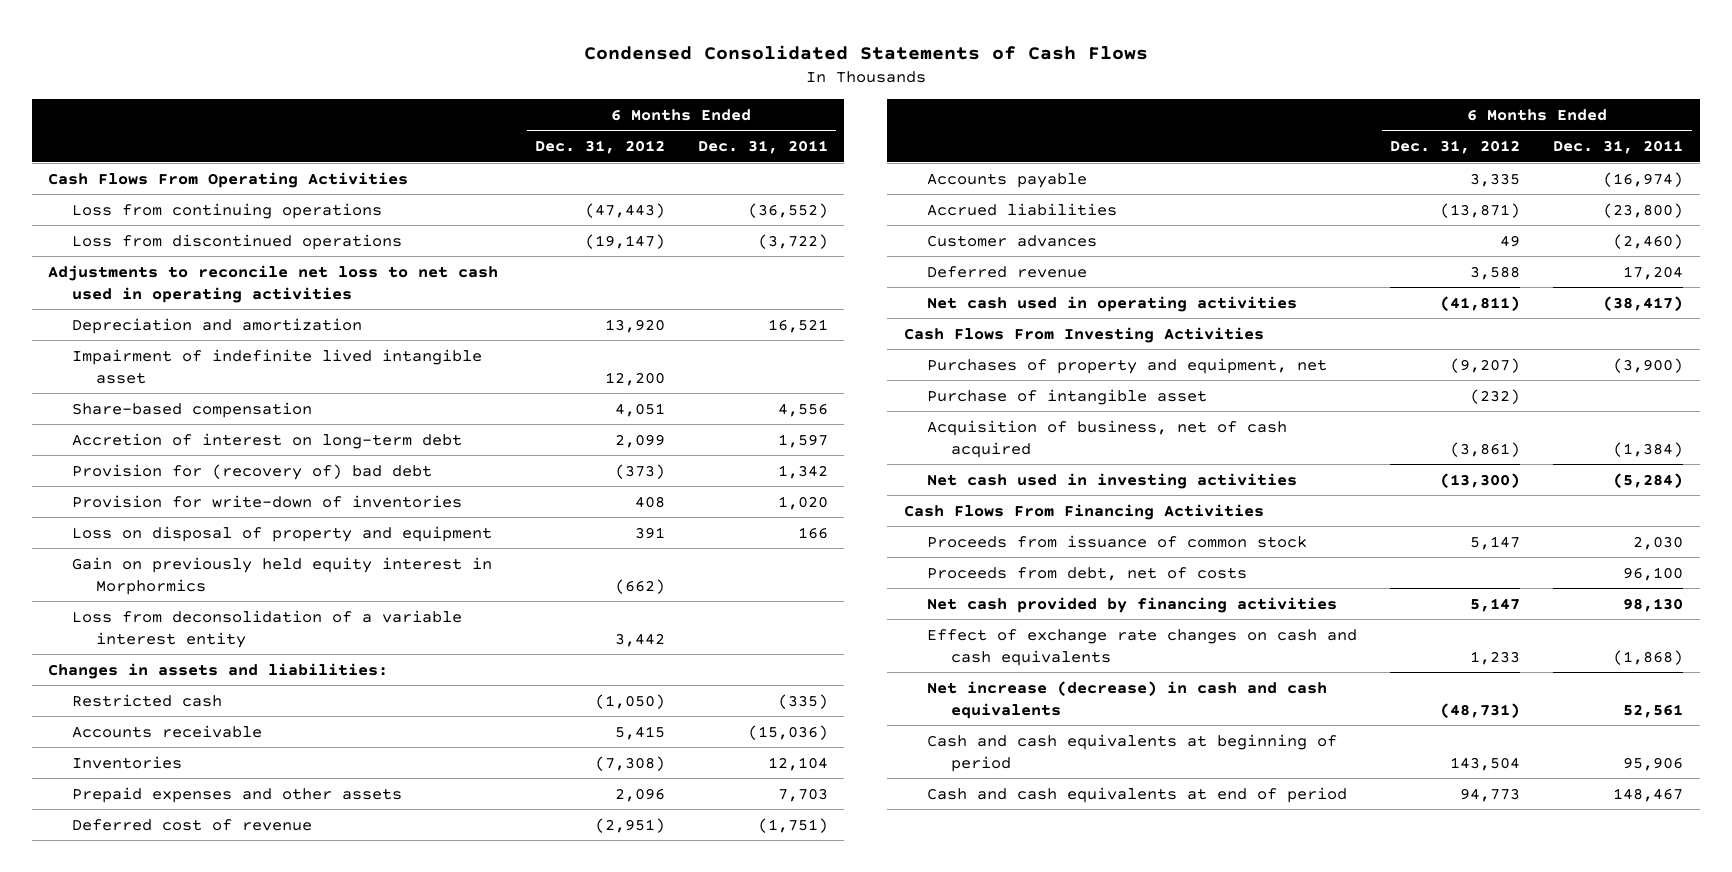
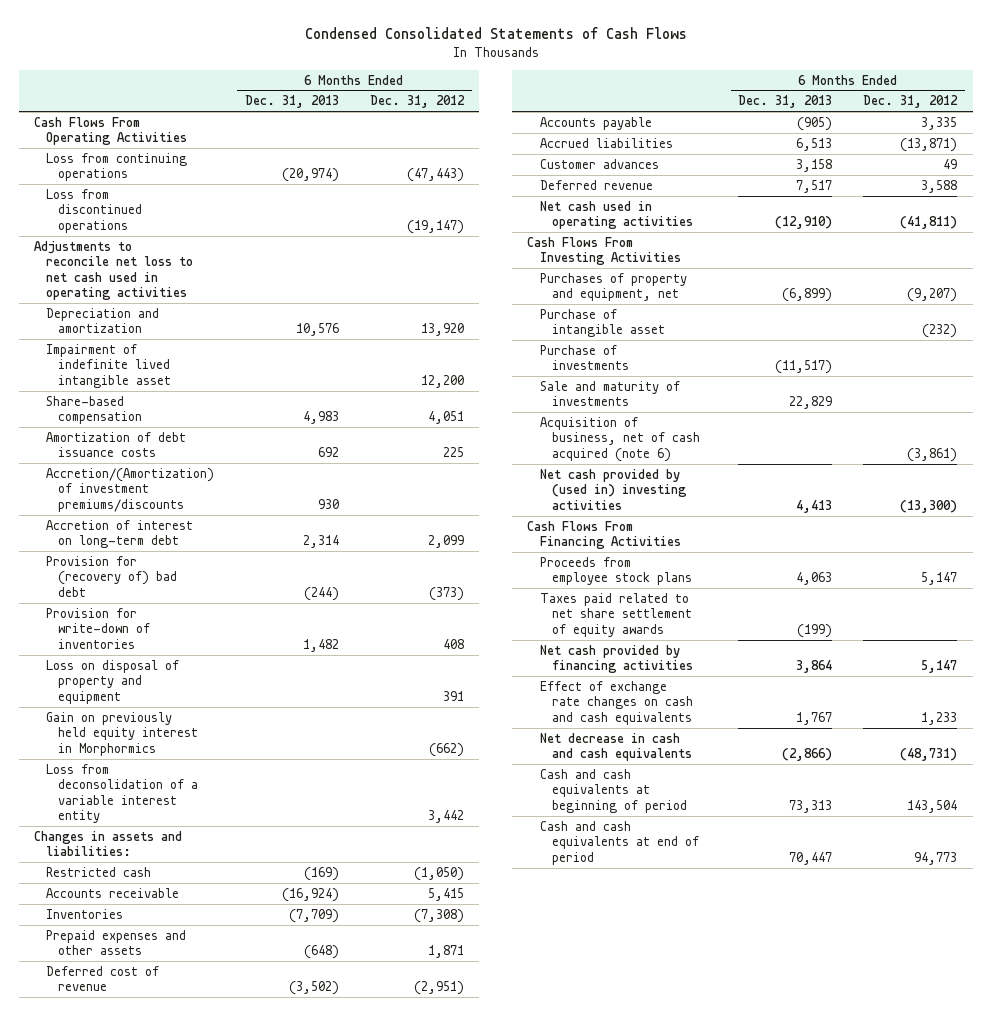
- | 6 Months Ended Dec. 31, 2012 | 6 Months Ended Dec. 31, 2011
+ | 6 Months Ended Dec. 31, 2013 | 6 Months Ended Dec. 31, 2012
+ Amortization of debt issuance costs | 692 | 225
+ Accretion/(Amortization) of investment premiums/discounts | 930 |
- Prepaid expenses and other assets | 2,096 | 7,703
+ Prepaid expenses and other assets | (648) | 1,871
- Acquisition of business, net of cash acquired | (3,861) | (1,384)
- Net cash used in investing activities | (13,300) | (5,284)
+ Purchase of investments | (11,517) |
+ Sale and maturity of investments | 22,829 |
+ Acquisition of business, net of cash acquired (note 6) | | (3,861)
+ Net cash provided by (used in) investing activities | 4,413 | (13,300)
- Proceeds from issuance of common stock | 5,147 | 2,030
- Proceeds from debt, net of costs | | 96,100
+ Proceeds from employee stock plans | 4,063 | 5,147
+ Taxes paid related to net share settlement of equity awards | (199) |
- Net increase (decrease) in cash and cash equivalents | (48,731) | 52,561
+ Net decrease in cash and cash equivalents | (2,866) | (48,731)

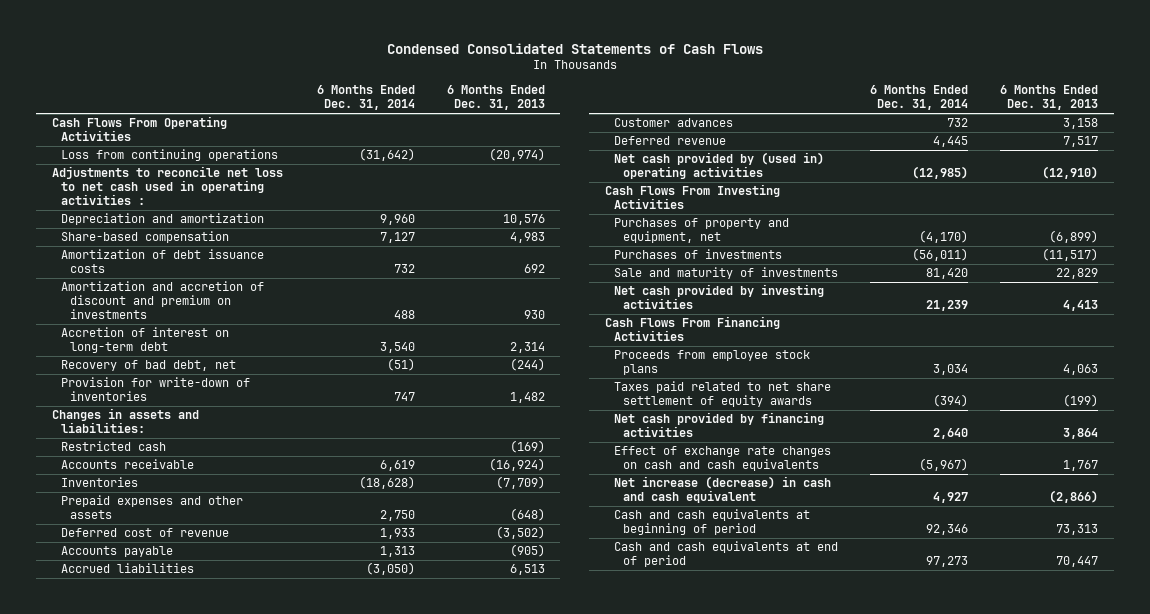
- | 6 Months Ended Dec. 31, 2013 | 6 Months Ended Dec. 31, 2012
+ | 6 Months Ended Dec. 31, 2014 | 6 Months Ended Dec. 31, 2013
- Loss from discontinued operations | | (19,147)
- Adjustments to reconcile net loss to net cash used in operating activities
+ Adjustments to reconcile net loss to net cash used in operating activities :
- Impairment of indefinite lived intangible asset | | 12,200
- Accretion/(Amortization) of investment premiums/discounts | 930 |
+ Amortization and accretion of discount and premium on investments | 488 | 930
- Provision for (recovery of) bad debt | (244) | (373)
+ Recovery of bad debt, net | (51) | (244)
- Loss on disposal of property and equipment | | 391
- Gain on previously held equity interest in Morphormics | | (662)
- Loss from deconsolidation of a variable interest entity | | 3,442
- Net cash used in operating activities | (12,910) | (41,811)
+ Net cash provided by (used in) operating activities | (12,985) | (12,910)
- Purchase of intangible asset | | (232)
- Purchase of investments | (11,517) |
+ Purchases of investments | (56,011) | (11,517)
- Acquisition of business, net of cash acquired (note 6) | | (3,861)
- Net cash provided by (used in) investing activities | 4,413 | (13,300)
+ Net cash provided by investing activities | 21,239 | 4,413
- Net decrease in cash and cash equivalents | (2,866) | (48,731)
+ Net increase (decrease) in cash and cash equivalent | 4,927 | (2,866)

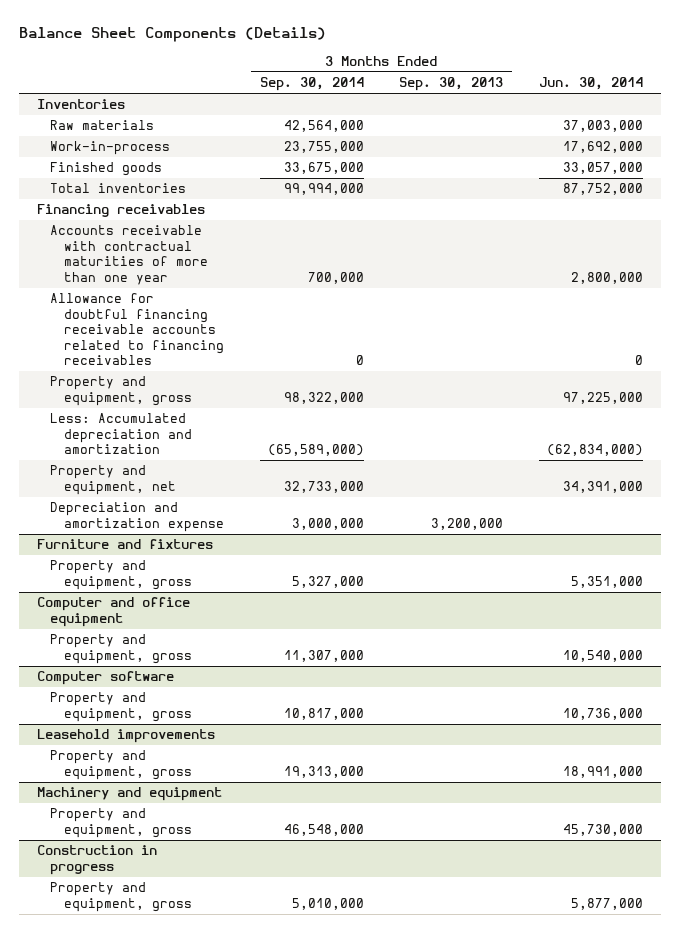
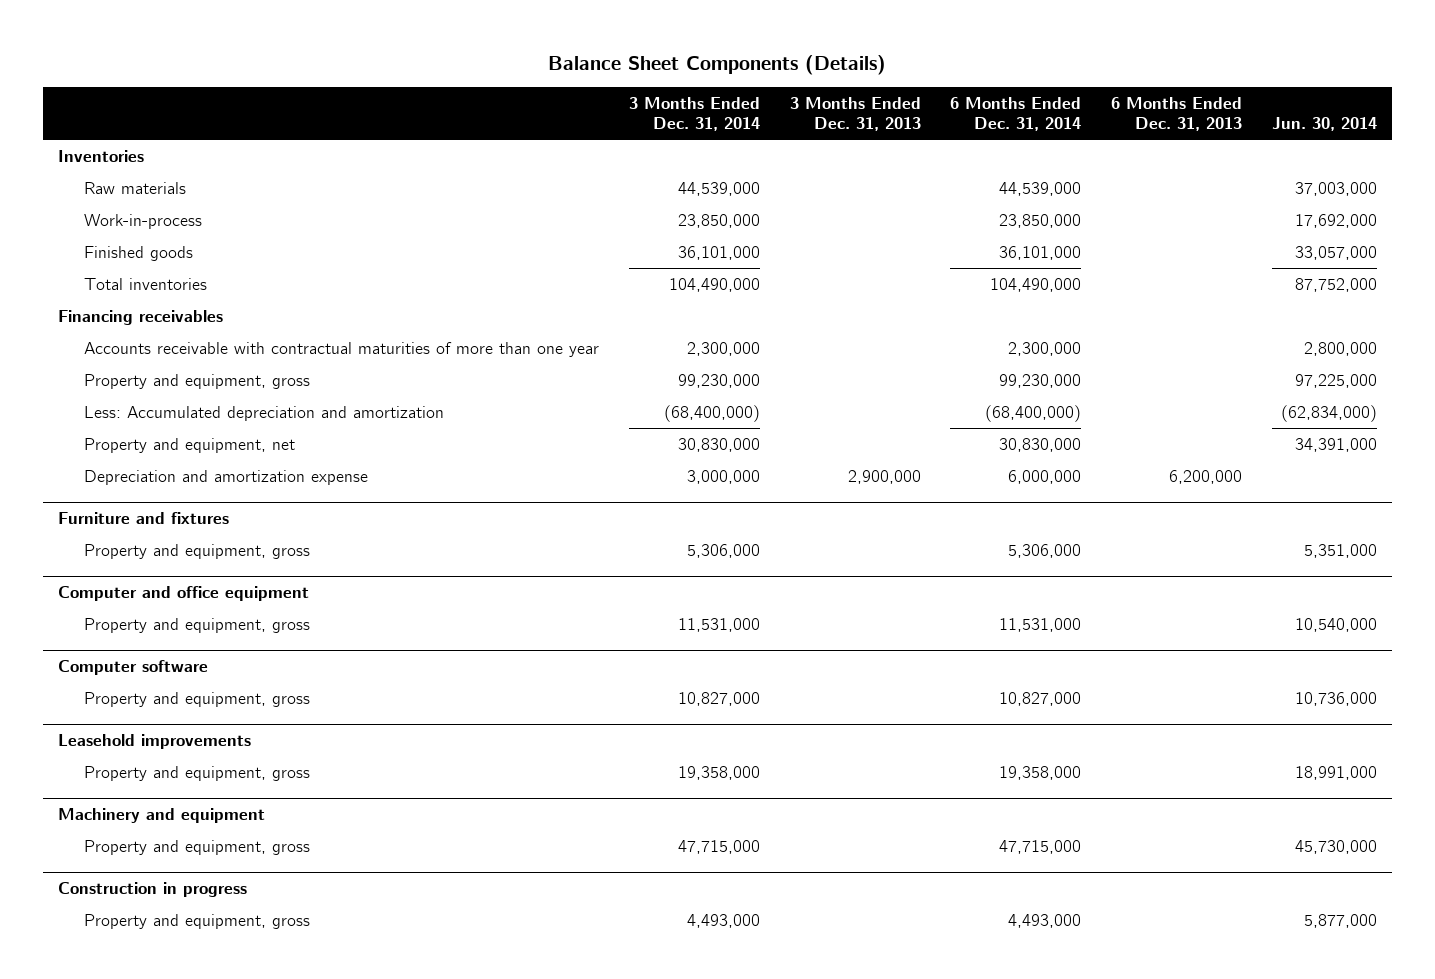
- | 3 Months Ended Sep. 30, 2014 | 3 Months Ended Sep. 30, 2013 | Jun. 30, 2014
+ | 3 Months Ended Dec. 31, 2014 | 3 Months Ended Dec. 31, 2013 | 6 Months Ended Dec. 31, 2014 | 6 Months Ended Dec. 31, 2013 | Jun. 30, 2014
- Allowance for doubtful financing receivable accounts related to financing receivables | 0 | | 0

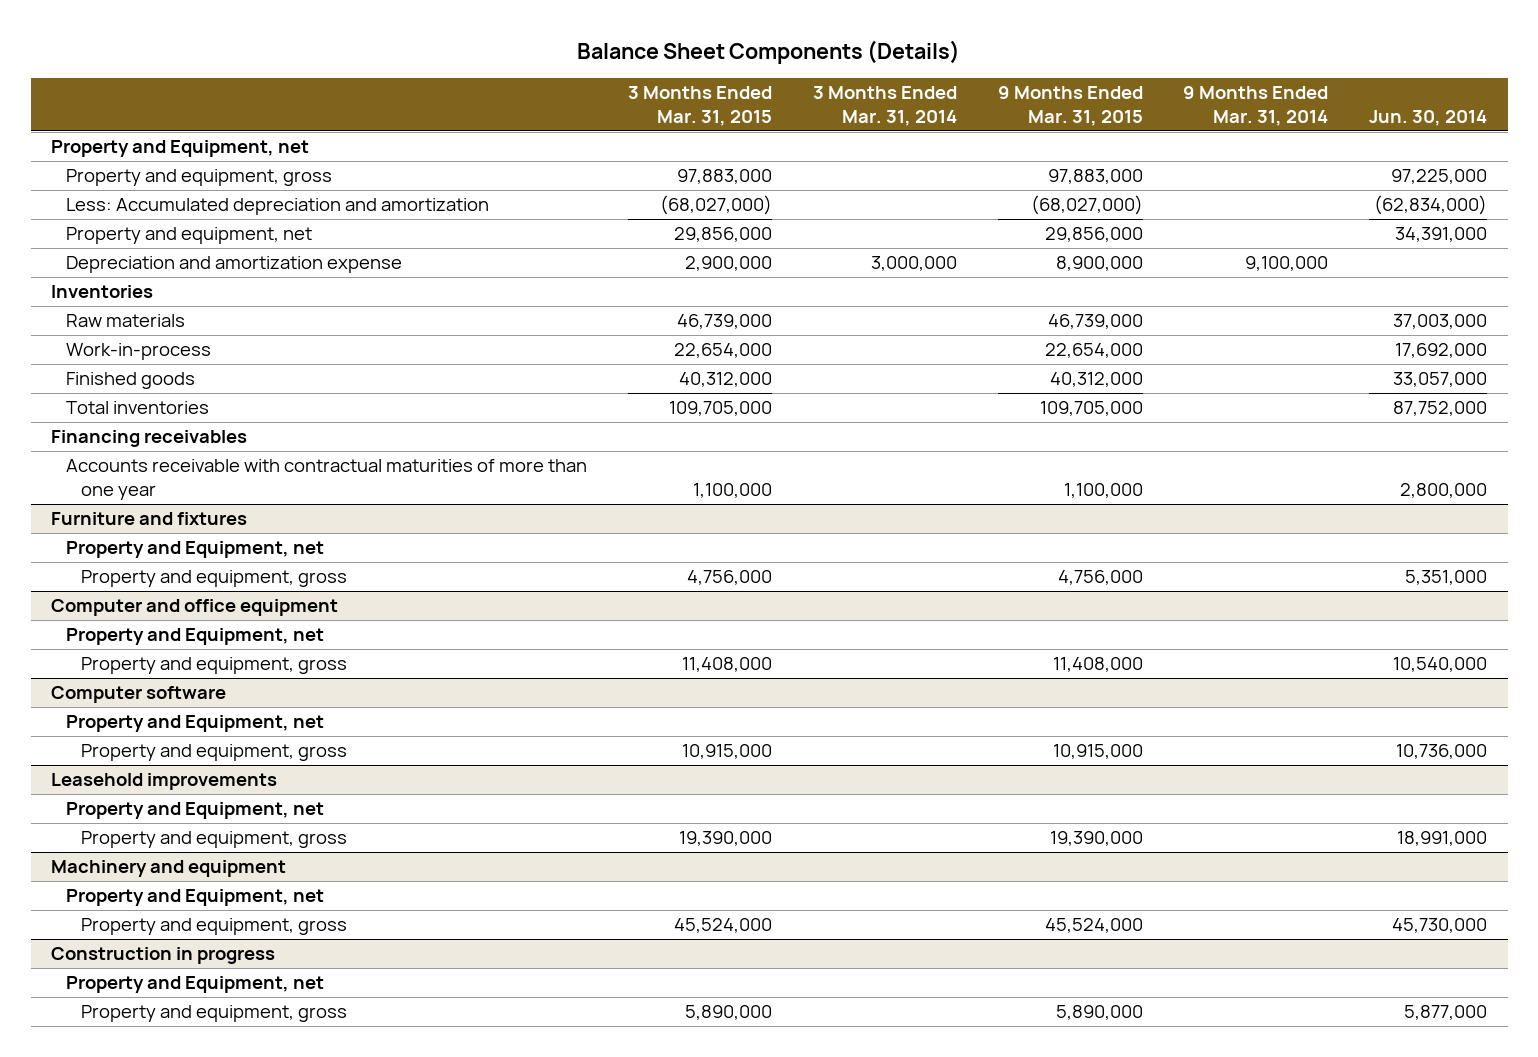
- | 3 Months Ended Dec. 31, 2014 | 3 Months Ended Dec. 31, 2013 | 6 Months Ended Dec. 31, 2014 | 6 Months Ended Dec. 31, 2013 | Jun. 30, 2014
+ | 3 Months Ended Mar. 31, 2015 | 3 Months Ended Mar. 31, 2014 | 9 Months Ended Mar. 31, 2015 | 9 Months Ended Mar. 31, 2014 | Jun. 30, 2014
+ Property and Equipment, net
moved up: Property and equipment, gross | 97,883,000 | | 97,883,000 | | 97,225,000
moved up: Less: Accumulated depreciation and amortization | (68,027,000) | | (68,027,000) | | (62,834,000)
moved up: Property and equipment, net | 29,856,000 | | 29,856,000 | | 34,391,000
moved up: Depreciation and amortization expense | 2,900,000 | 3,000,000 | 8,900,000 | 9,100,000 |
@ Furniture and fixtures
+ Property and Equipment, net
@ Computer and office equipment
+ Property and Equipment, net
@ Computer software
+ Property and Equipment, net
@ Leasehold improvements
+ Property and Equipment, net
@ Machinery and equipment
+ Property and Equipment, net
@ Construction in progress
+ Property and Equipment, net

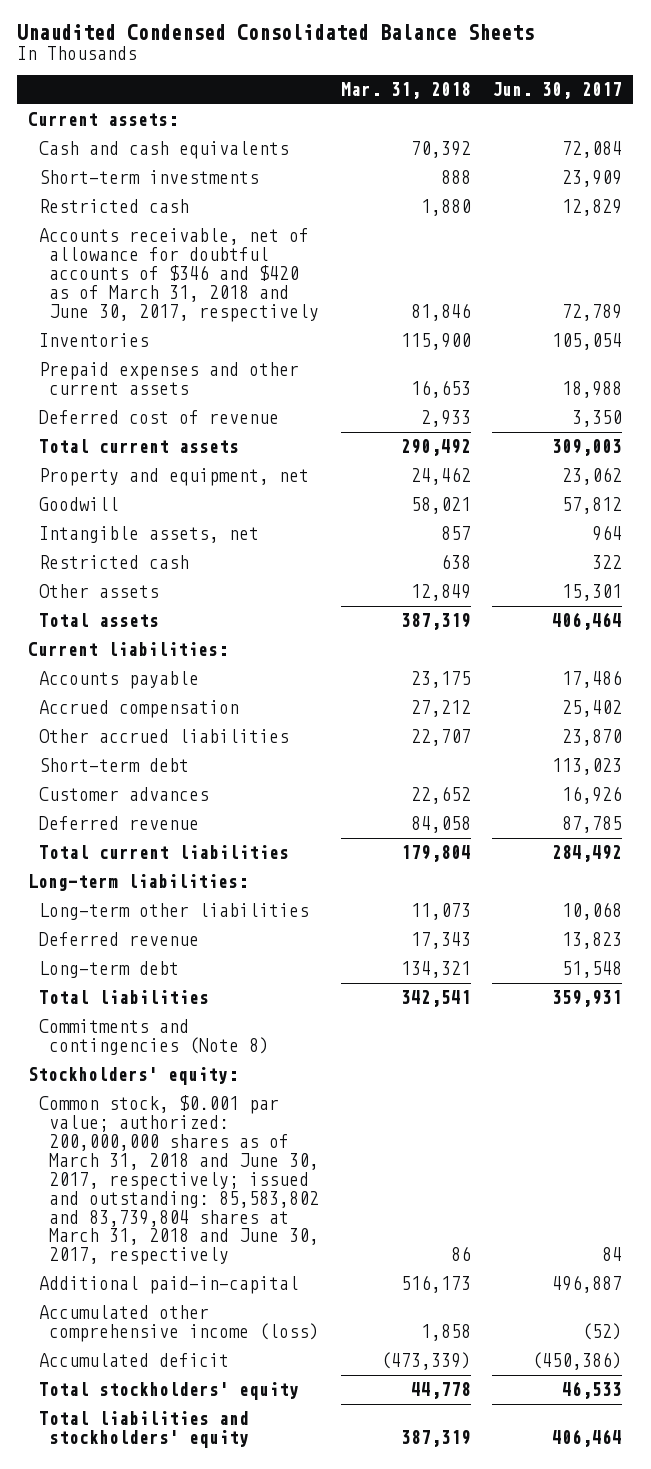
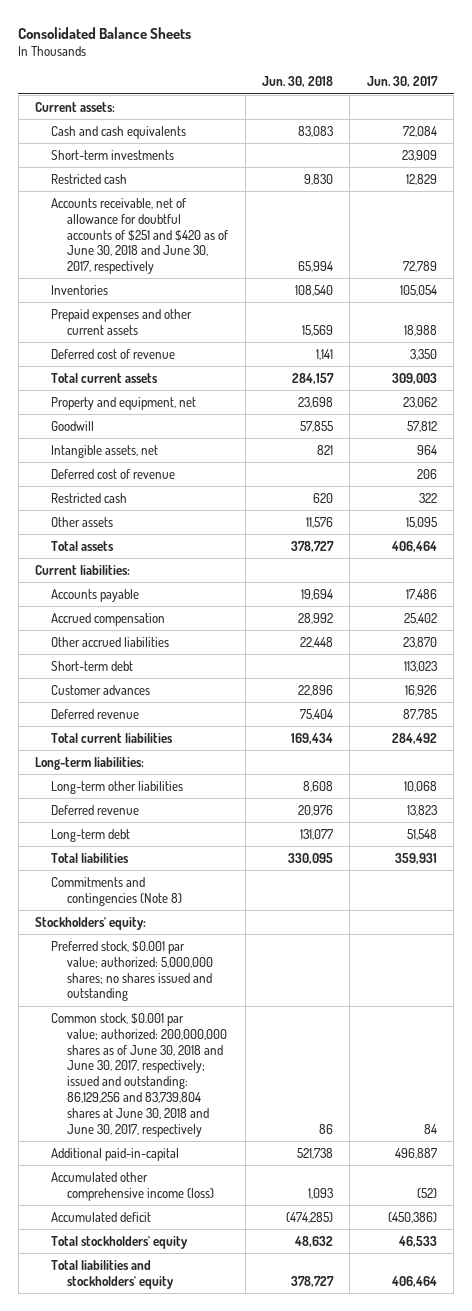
- Unaudited Condensed Consolidated Balance Sheets
+ Consolidated Balance Sheets
- | Mar. 31, 2018 | Jun. 30, 2017
+ | Jun. 30, 2018 | Jun. 30, 2017
- Accounts receivable, net of allowance for doubtful accounts of $346 and $420 as of March 31, 2018 and June 30, 2017, respectively | 81,846 | 72,789
+ Accounts receivable, net of allowance for doubtful accounts of $251 and $420 as of June 30, 2018 and June 30, 2017, respectively | 65,994 | 72,789
+ Deferred cost of revenue | | 206
- Other assets | 12,849 | 15,301
+ Other assets | 11,576 | 15,095
- Common stock, $0.001 par value; authorized: 200,000,000 shares as of March 31, 2018 and June 30, 2017, respectively; issued and outstanding: 85,583,802 and 83,739,804 shares at March 31, 2018 and June 30, 2017, respectively | 86 | 84
+ Preferred stock, $0.001 par value; authorized: 5,000,000 shares; no shares issued and outstanding
+ Common stock, $0.001 par value; authorized: 200,000,000 shares as of June 30, 2018 and June 30, 2017, respectively; issued and outstanding: 86,129,256 and 83,739,804 shares at June 30, 2018 and June 30, 2017, respectively | 86 | 84

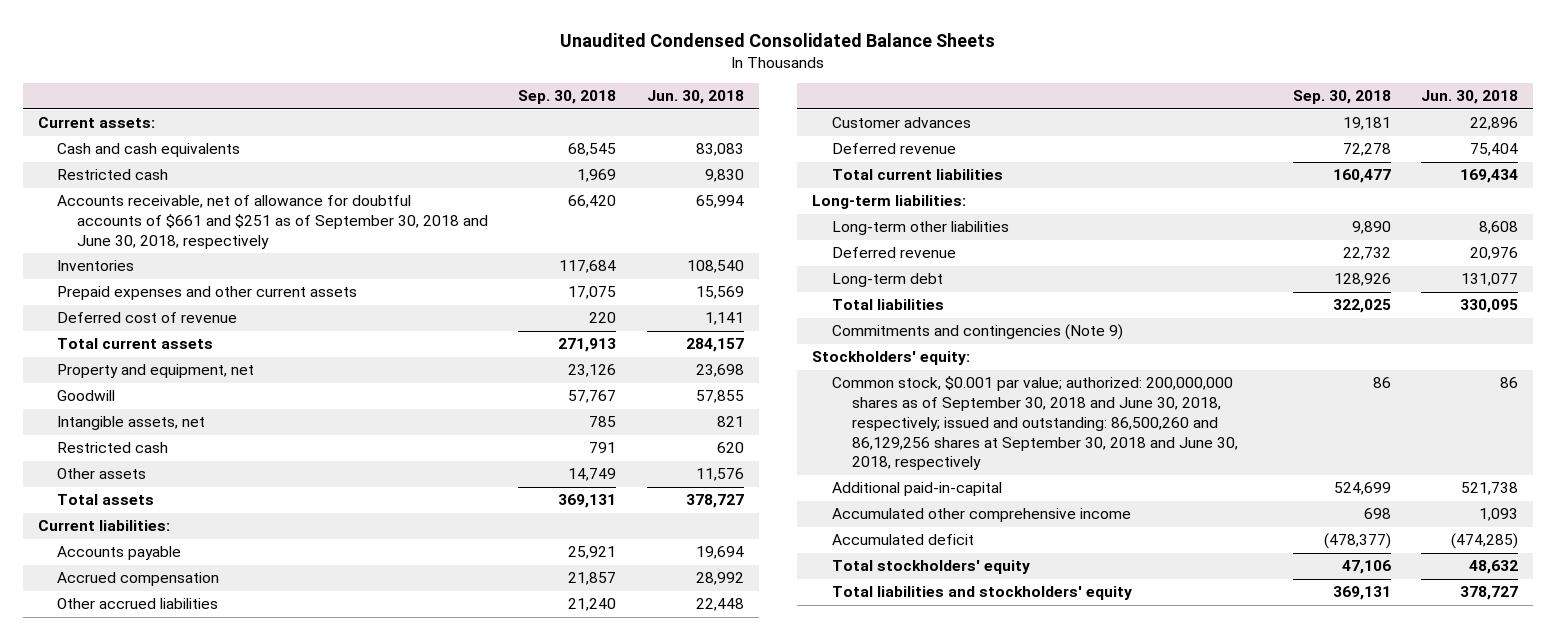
- Consolidated Balance Sheets
+ Unaudited Condensed Consolidated Balance Sheets
- | Jun. 30, 2018 | Jun. 30, 2017
+ | Sep. 30, 2018 | Jun. 30, 2018
- Short-term investments | | 23,909
- Accounts receivable, net of allowance for doubtful accounts of $251 and $420 as of June 30, 2018 and June 30, 2017, respectively | 65,994 | 72,789
+ Accounts receivable, net of allowance for doubtful accounts of $661 and $251 as of September 30, 2018 and June 30, 2018, respectively | 66,420 | 65,994
- Deferred cost of revenue | | 206
- Short-term debt | | 113,023
- Commitments and contingencies (Note 8)
+ Commitments and contingencies (Note 9)
- Preferred stock, $0.001 par value; authorized: 5,000,000 shares; no shares issued and outstanding
- Common stock, $0.001 par value; authorized: 200,000,000 shares as of June 30, 2018 and June 30, 2017, respectively; issued and outstanding: 86,129,256 and 83,739,804 shares at June 30, 2018 and June 30, 2017, respectively | 86 | 84
+ Common stock, $0.001 par value; authorized: 200,000,000 shares as of September 30, 2018 and June 30, 2018, respectively; issued and outstanding: 86,500,260 and 86,129,256 shares at September 30, 2018 and June 30, 2018, respectively | 86 | 86
- Accumulated other comprehensive income (loss) | 1,093 | (52)
+ Accumulated other comprehensive income | 698 | 1,093

